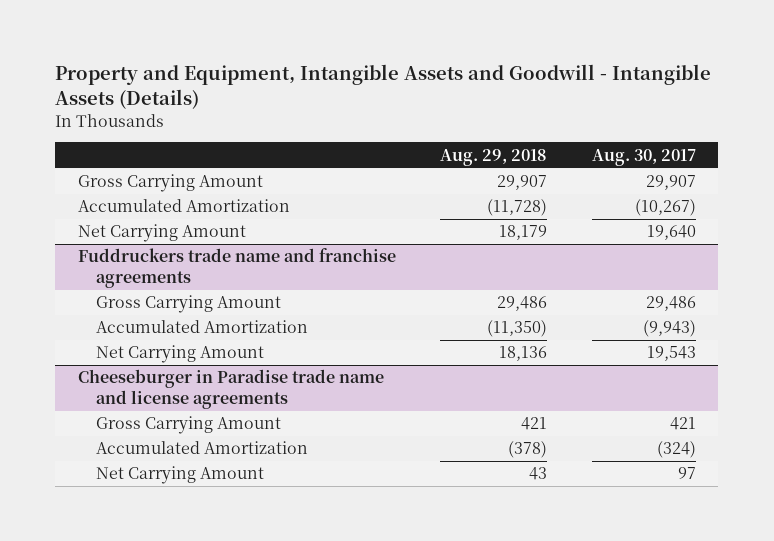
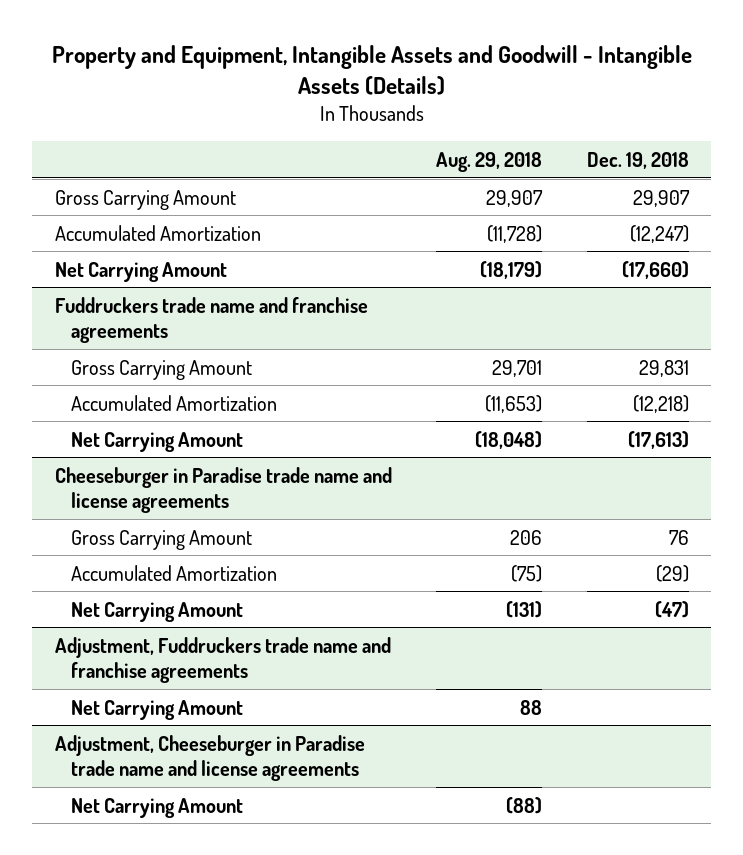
- | Aug. 29, 2018 | Aug. 30, 2017
+ | Aug. 29, 2018 | Dec. 19, 2018
- Net Carrying Amount | 18,179 | 19,640
+ Net Carrying Amount | (18,179) | (17,660)
@ Fuddruckers trade name and franchise agreements
- Gross Carrying Amount | 29,486 | 29,486
- Accumulated Amortization | (11,350) | (9,943)
- Net Carrying Amount | 18,136 | 19,543
+ Gross Carrying Amount | 29,701 | 29,831
+ Accumulated Amortization | (11,653) | (12,218)
+ Net Carrying Amount | (18,048) | (17,613)
@ Cheeseburger in Paradise trade name and license agreements
- Gross Carrying Amount | 421 | 421
- Accumulated Amortization | (378) | (324)
- Net Carrying Amount | 43 | 97
+ Gross Carrying Amount | 206 | 76
+ Accumulated Amortization | (75) | (29)
+ Net Carrying Amount | (131) | (47)
+ Adjustment, Fuddruckers trade name and franchise agreements
+ Net Carrying Amount | 88 |
+ Adjustment, Cheeseburger in Paradise trade name and license agreements
+ Net Carrying Amount | (88) |

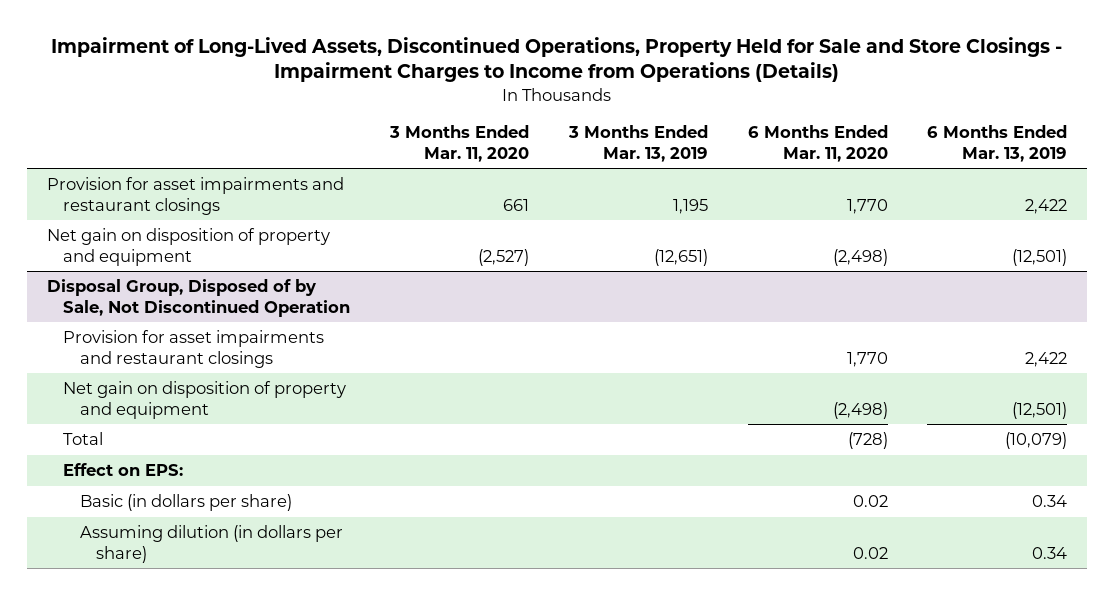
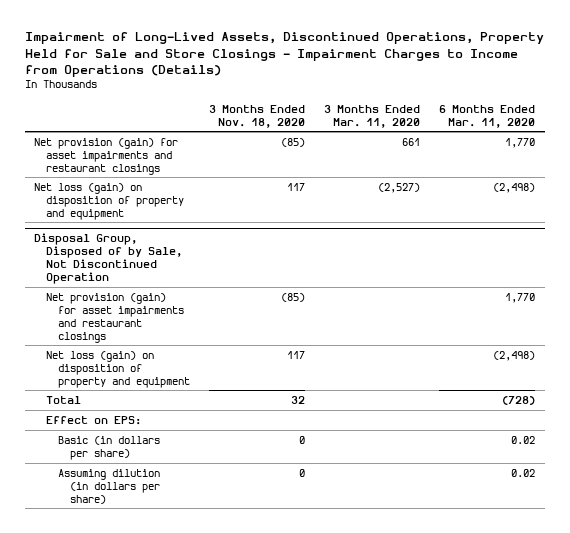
- | 3 Months Ended Mar. 11, 2020 | 3 Months Ended Mar. 13, 2019 | 6 Months Ended Mar. 11, 2020 | 6 Months Ended Mar. 13, 2019
+ | 3 Months Ended Nov. 18, 2020 | 3 Months Ended Mar. 11, 2020 | 6 Months Ended Mar. 11, 2020
- Provision for asset impairments and restaurant closings | 661 | 1,195 | 1,770 | 2,422
- Net gain on disposition of property and equipment | (2,527) | (12,651) | (2,498) | (12,501)
+ Net provision (gain) for asset impairments and restaurant closings | (85) | 661 | 1,770
+ Net loss (gain) on disposition of property and equipment | 117 | (2,527) | (2,498)
@ Disposal Group, Disposed of by Sale, Not Discontinued Operation
- Provision for asset impairments and restaurant closings | | | 1,770 | 2,422
- Net gain on disposition of property and equipment | | | (2,498) | (12,501)
+ Net provision (gain) for asset impairments and restaurant closings | (85) | | 1,770
+ Net loss (gain) on disposition of property and equipment | 117 | | (2,498)

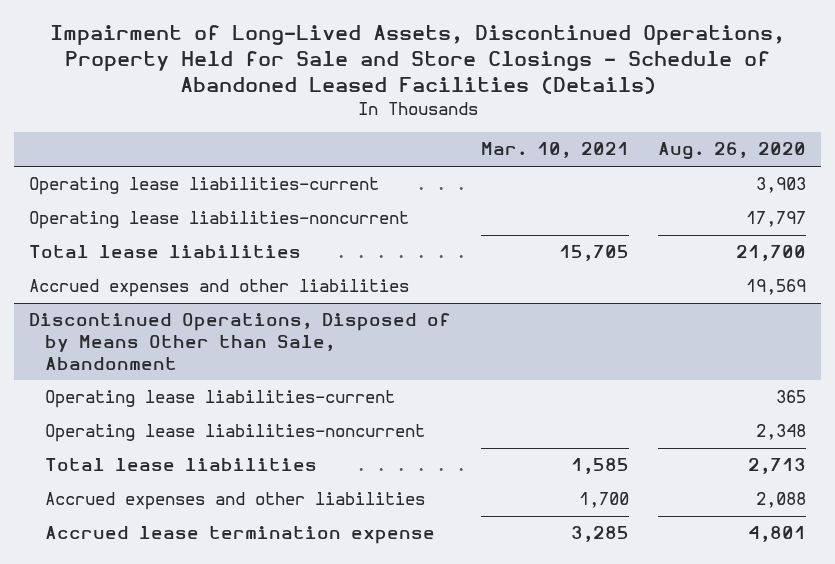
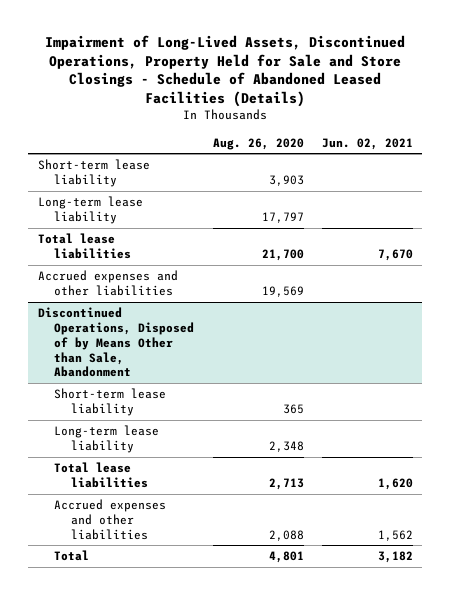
- | Mar. 10, 2021 | Aug. 26, 2020
+ | Aug. 26, 2020 | Jun. 02, 2021
- Operating lease liabilities-current | | 3,903
- Operating lease liabilities-noncurrent | | 17,797
+ Short-term lease liability | 3,903 |
+ Long-term lease liability | 17,797 |
@ Discontinued Operations, Disposed of by Means Other than Sale, Abandonment
- Operating lease liabilities-current | | 365
- Operating lease liabilities-noncurrent | | 2,348
+ Short-term lease liability | 365 |
+ Long-term lease liability | 2,348 |
- Accrued lease termination expense | 3,285 | 4,801
+ Total | 4,801 | 3,182

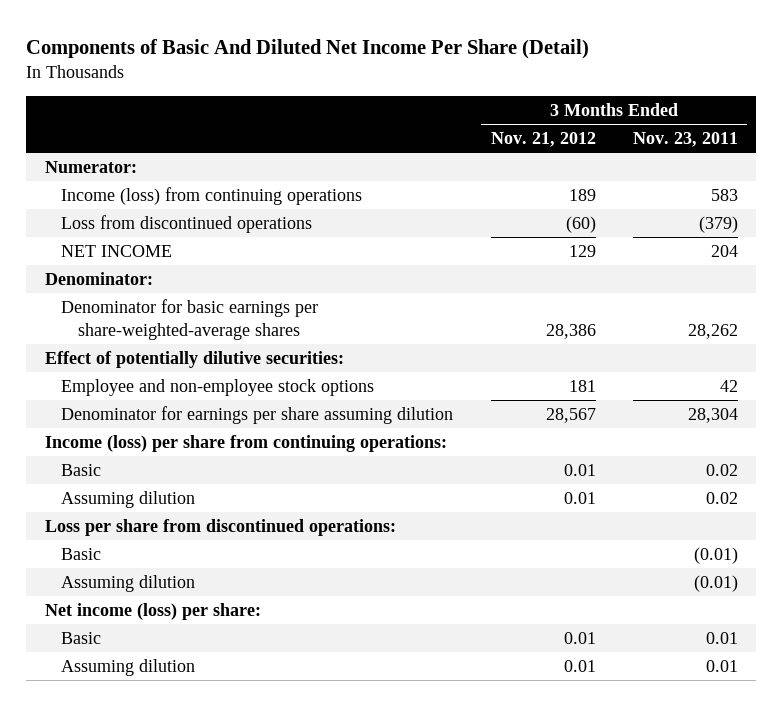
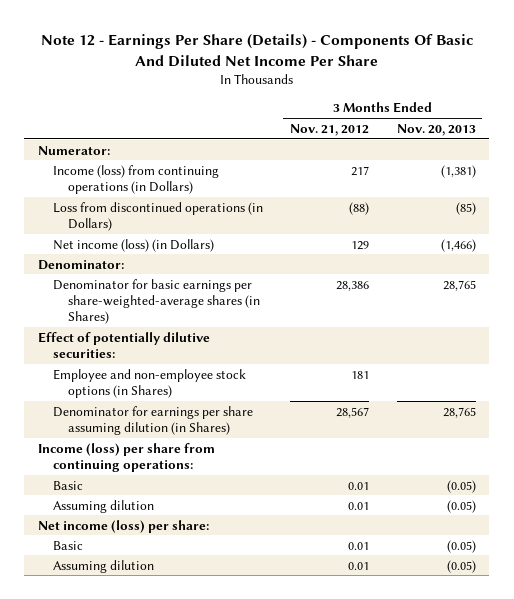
- Components of Basic And Diluted Net Income Per Share (Detail)
+ Note 12 - Earnings Per Share (Details) - Components Of Basic And Diluted Net Income Per Share
- | 3 Months Ended Nov. 21, 2012 | 3 Months Ended Nov. 23, 2011
+ | 3 Months Ended Nov. 21, 2012 | 3 Months Ended Nov. 20, 2013
- Income (loss) from continuing operations | 189 | 583
- Loss from discontinued operations | (60) | (379)
- NET INCOME | 129 | 204
+ Income (loss) from continuing operations (in Dollars) | 217 | (1,381)
+ Loss from discontinued operations (in Dollars) | (88) | (85)
+ Net income (loss) (in Dollars) | 129 | (1,466)
- Denominator for basic earnings per share-weighted-average shares | 28,386 | 28,262
+ Denominator for basic earnings per share-weighted-average shares (in Shares) | 28,386 | 28,765
- Employee and non-employee stock options | 181 | 42
- Denominator for earnings per share assuming dilution | 28,567 | 28,304
+ Employee and non-employee stock options (in Shares) | 181 |
+ Denominator for earnings per share assuming dilution (in Shares) | 28,567 | 28,765
- Loss per share from discontinued operations:
- Basic | | (0.01)
- Assuming dilution | | (0.01)

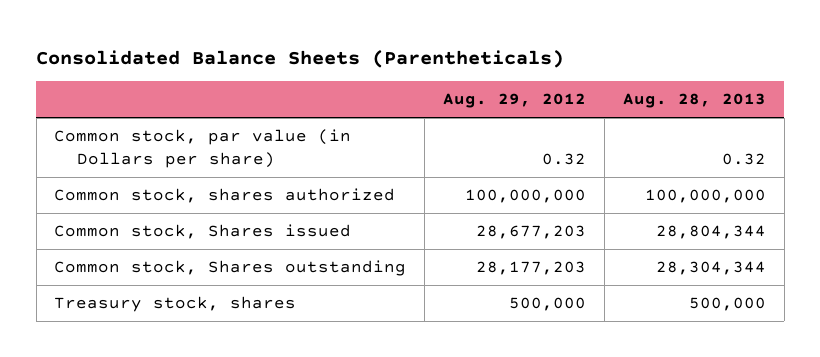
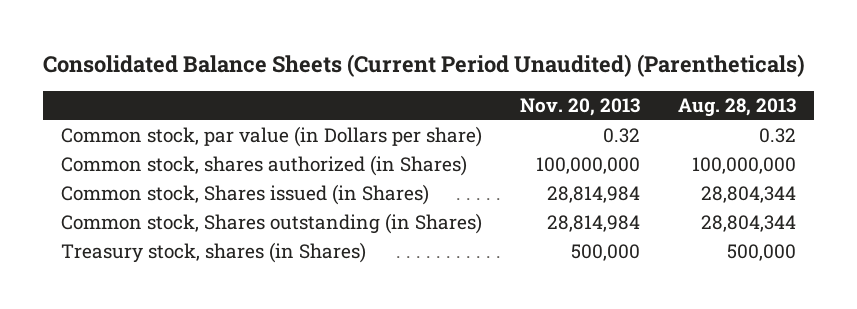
- Consolidated Balance Sheets (Parentheticals)
+ Consolidated Balance Sheets (Current Period Unaudited) (Parentheticals)
- | Aug. 29, 2012 | Aug. 28, 2013
+ | Nov. 20, 2013 | Aug. 28, 2013
- Common stock, shares authorized | 100,000,000 | 100,000,000
- Common stock, Shares issued | 28,677,203 | 28,804,344
- Common stock, Shares outstanding | 28,177,203 | 28,304,344
- Treasury stock, shares | 500,000 | 500,000
+ Common stock, shares authorized (in Shares) | 100,000,000 | 100,000,000
+ Common stock, Shares issued (in Shares) | 28,814,984 | 28,804,344
+ Common stock, Shares outstanding (in Shares) | 28,814,984 | 28,804,344
+ Treasury stock, shares (in Shares) | 500,000 | 500,000

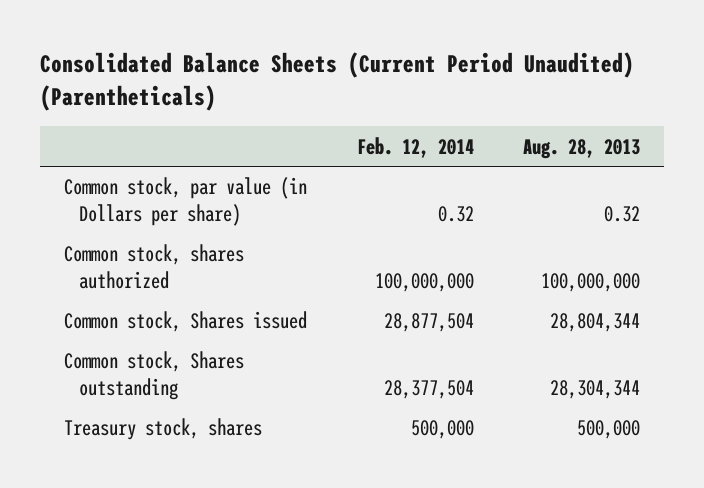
- | Nov. 20, 2013 | Aug. 28, 2013
+ | Feb. 12, 2014 | Aug. 28, 2013
- Common stock, shares authorized (in Shares) | 100,000,000 | 100,000,000
- Common stock, Shares issued (in Shares) | 28,814,984 | 28,804,344
- Common stock, Shares outstanding (in Shares) | 28,814,984 | 28,804,344
- Treasury stock, shares (in Shares) | 500,000 | 500,000
+ Common stock, shares authorized | 100,000,000 | 100,000,000
+ Common stock, Shares issued | 28,877,504 | 28,804,344
+ Common stock, Shares outstanding | 28,377,504 | 28,304,344
+ Treasury stock, shares | 500,000 | 500,000

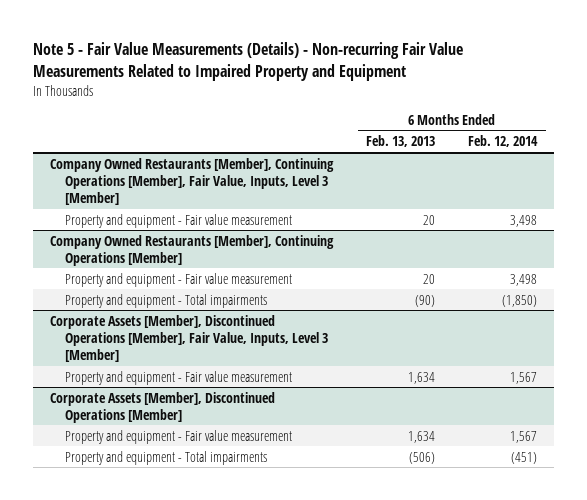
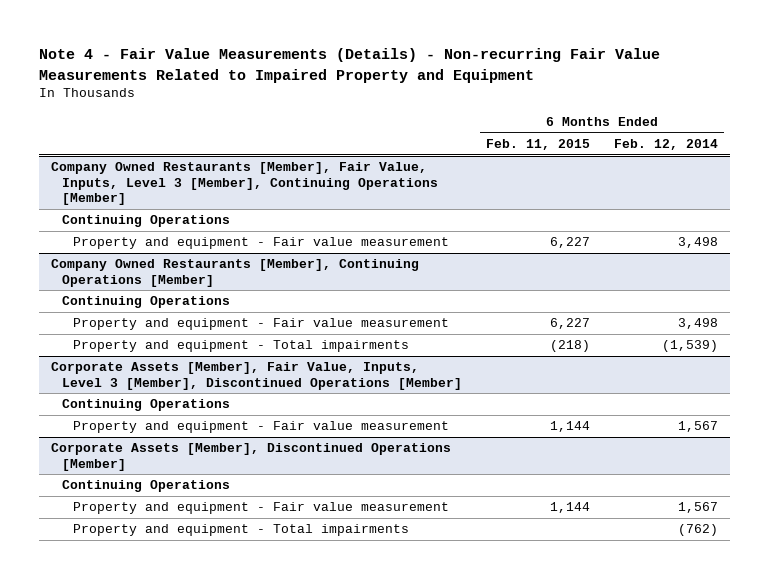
- Note 5 - Fair Value Measurements (Details) - Non-recurring Fair Value Measurements Related to Impaired Property and Equipment
+ Note 4 - Fair Value Measurements (Details) - Non-recurring Fair Value Measurements Related to Impaired Property and Equipment
- | 6 Months Ended Feb. 13, 2013 | 6 Months Ended Feb. 12, 2014
+ | 6 Months Ended Feb. 11, 2015 | 6 Months Ended Feb. 12, 2014
- Company Owned Restaurants [Member], Continuing Operations [Member], Fair Value, Inputs, Level 3 [Member]
+ Company Owned Restaurants [Member], Fair Value, Inputs, Level 3 [Member], Continuing Operations [Member]
+ Continuing Operations
@ Company Owned Restaurants [Member], Continuing Operations [Member]
+ Continuing Operations
- Property and equipment - Total impairments | (90) | (1,850)
- Corporate Assets [Member], Discontinued Operations [Member], Fair Value, Inputs, Level 3 [Member]
@ Company Owned Restaurants [Member], Continuing Operations [Member]
+ Property and equipment - Total impairments | (218) | (1,539)
+ Corporate Assets [Member], Fair Value, Inputs, Level 3 [Member], Discontinued Operations [Member]
+ Continuing Operations
@ Corporate Assets [Member], Discontinued Operations [Member]
+ Continuing Operations
- Property and equipment - Total impairments | (506) | (451)
+ Property and equipment - Total impairments | | (762)

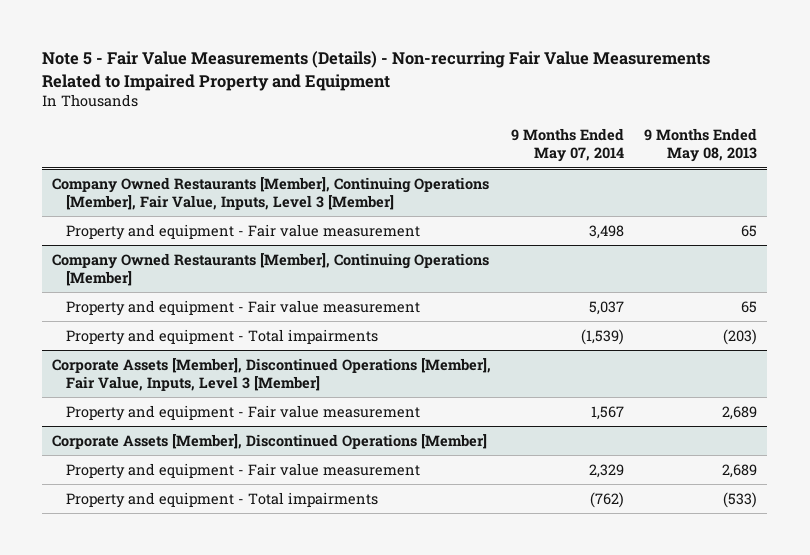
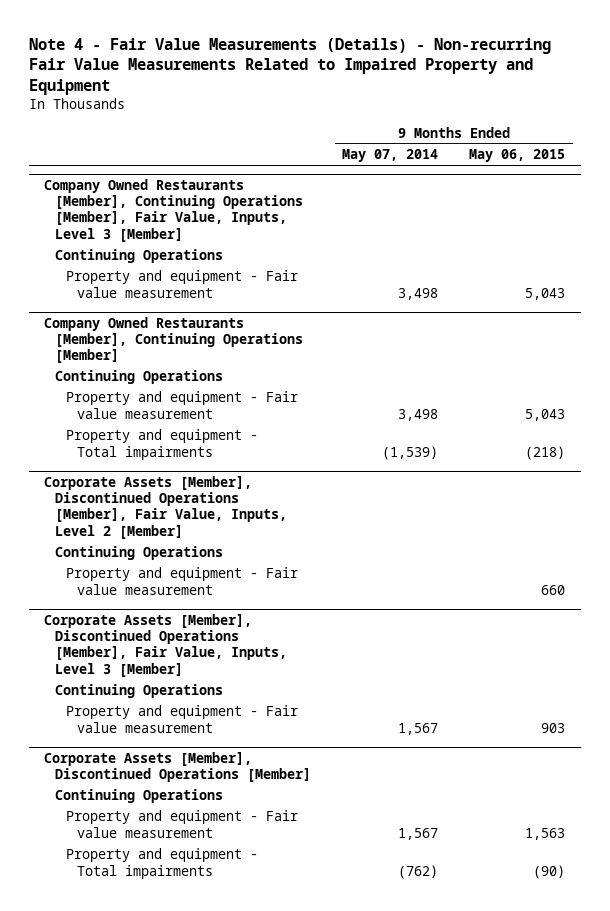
- Note 5 - Fair Value Measurements (Details) - Non-recurring Fair Value Measurements Related to Impaired Property and Equipment
+ Note 4 - Fair Value Measurements (Details) - Non-recurring Fair Value Measurements Related to Impaired Property and Equipment
- | 9 Months Ended May 07, 2014 | 9 Months Ended May 08, 2013
+ | 9 Months Ended May 07, 2014 | 9 Months Ended May 06, 2015
@ Company Owned Restaurants [Member], Continuing Operations [Member], Fair Value, Inputs, Level 3 [Member]
+ Continuing Operations
@ Company Owned Restaurants [Member], Continuing Operations [Member]
- Property and equipment - Fair value measurement | 5,037 | 65
+ Continuing Operations
+ Property and equipment - Fair value measurement | 3,498 | 5,043
+ Corporate Assets [Member], Discontinued Operations [Member], Fair Value, Inputs, Level 2 [Member]
+ Continuing Operations
+ Property and equipment - Fair value measurement | | 660
@ Corporate Assets [Member], Discontinued Operations [Member], Fair Value, Inputs, Level 3 [Member]
+ Continuing Operations
@ Corporate Assets [Member], Discontinued Operations [Member]
- Property and equipment - Fair value measurement | 2,329 | 2,689
+ Continuing Operations
+ Property and equipment - Fair value measurement | 1,567 | 1,563

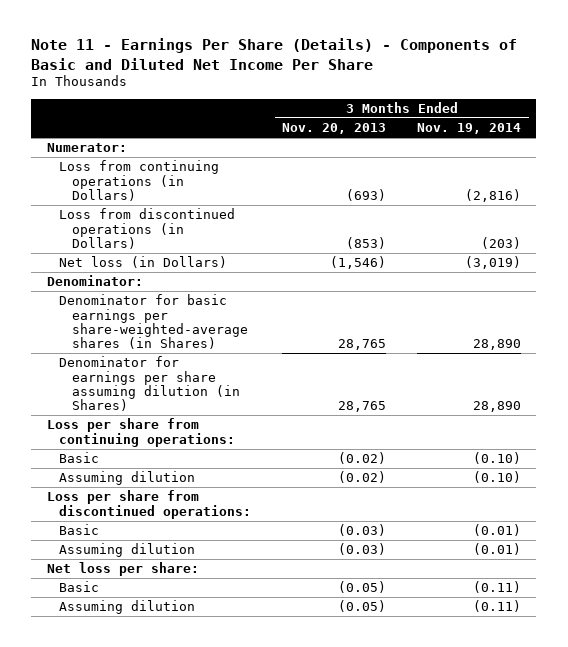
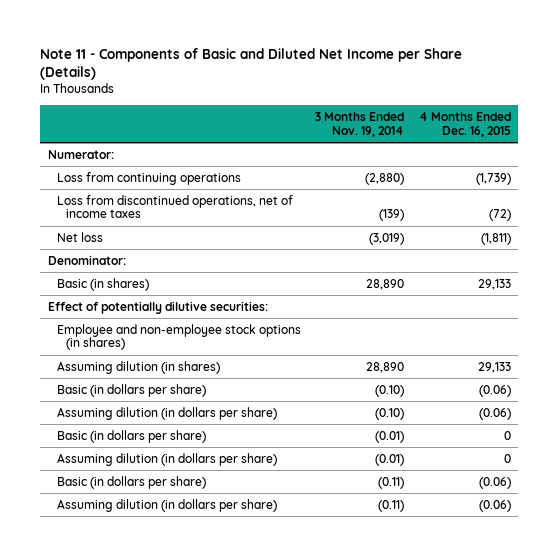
- Note 11 - Earnings Per Share (Details) - Components of Basic and Diluted Net Income Per Share
+ Note 11 - Components of Basic and Diluted Net Income per Share (Details)
- | 3 Months Ended Nov. 20, 2013 | 3 Months Ended Nov. 19, 2014
+ | 3 Months Ended Nov. 19, 2014 | 4 Months Ended Dec. 16, 2015
- Loss from continuing operations (in Dollars) | (693) | (2,816)
- Loss from discontinued operations (in Dollars) | (853) | (203)
- Net loss (in Dollars) | (1,546) | (3,019)
+ Loss from continuing operations | (2,880) | (1,739)
+ Loss from discontinued operations, net of income taxes | (139) | (72)
+ Net loss | (3,019) | (1,811)
- Denominator for basic earnings per share-weighted-average shares (in Shares) | 28,765 | 28,890
- Denominator for earnings per share assuming dilution (in Shares) | 28,765 | 28,890
- Loss per share from continuing operations:
- Basic | (0.02) | (0.10)
- Assuming dilution | (0.02) | (0.10)
- Loss per share from discontinued operations:
- Basic | (0.03) | (0.01)
- Assuming dilution | (0.03) | (0.01)
- Net loss per share:
- Basic | (0.05) | (0.11)
- Assuming dilution | (0.05) | (0.11)
+ Basic (in shares) | 28,890 | 29,133
+ Effect of potentially dilutive securities:
+ Employee and non-employee stock options (in shares)
+ Assuming dilution (in shares) | 28,890 | 29,133
+ Basic (in dollars per share) | (0.10) | (0.06)
+ Assuming dilution (in dollars per share) | (0.10) | (0.06)
+ Basic (in dollars per share) | (0.01) | 0
+ Assuming dilution (in dollars per share) | (0.01) | 0
+ Basic (in dollars per share) | (0.11) | (0.06)
+ Assuming dilution (in dollars per share) | (0.11) | (0.06)

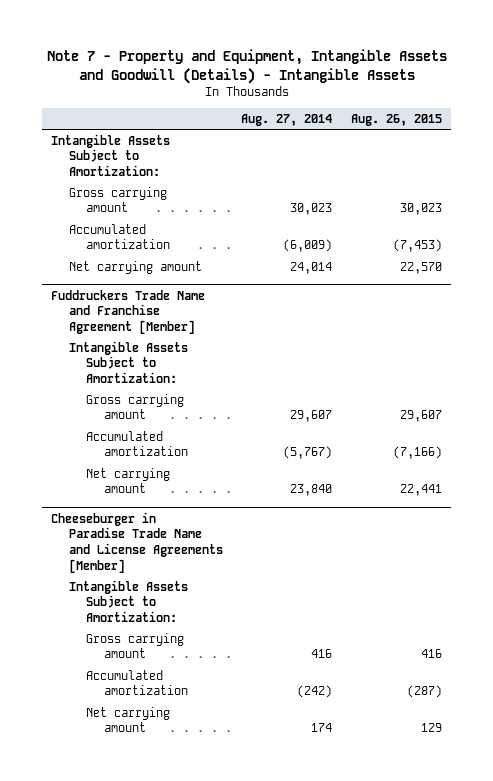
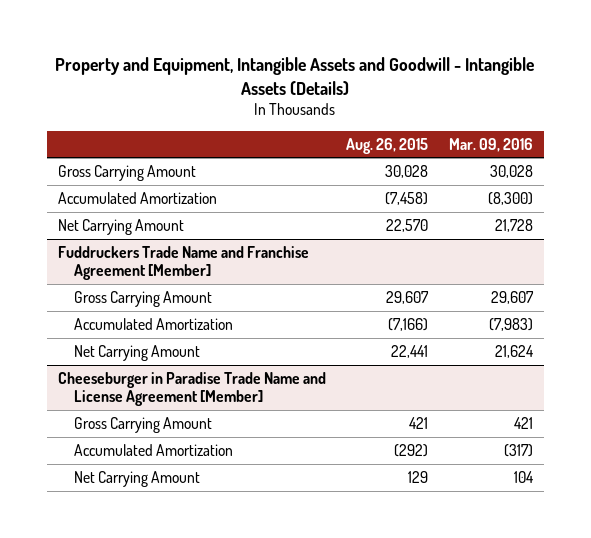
- Note 7 - Property and Equipment, Intangible Assets and Goodwill (Details) - Intangible Assets
+ Property and Equipment, Intangible Assets and Goodwill - Intangible Assets (Details)
- | Aug. 27, 2014 | Aug. 26, 2015
+ | Aug. 26, 2015 | Mar. 09, 2016
- Intangible Assets Subject to Amortization:
- Gross carrying amount | 30,023 | 30,023
- Accumulated amortization | (6,009) | (7,453)
- Net carrying amount | 24,014 | 22,570
+ Gross Carrying Amount | 30,028 | 30,028
+ Accumulated Amortization | (7,458) | (8,300)
+ Net Carrying Amount | 22,570 | 21,728
@ Fuddruckers Trade Name and Franchise Agreement [Member]
- Intangible Assets Subject to Amortization:
- Gross carrying amount | 29,607 | 29,607
- Accumulated amortization | (5,767) | (7,166)
- Net carrying amount | 23,840 | 22,441
- Cheeseburger in Paradise Trade Name and License Agreements [Member]
- Intangible Assets Subject to Amortization:
- Gross carrying amount | 416 | 416
- Accumulated amortization | (242) | (287)
- Net carrying amount | 174 | 129
@ Fuddruckers Trade Name and Franchise Agreement [Member]
+ Gross Carrying Amount | 29,607 | 29,607
+ Accumulated Amortization | (7,166) | (7,983)
+ Net Carrying Amount | 22,441 | 21,624
+ Cheeseburger in Paradise Trade Name and License Agreement [Member]
+ Gross Carrying Amount | 421 | 421
+ Accumulated Amortization | (292) | (317)
+ Net Carrying Amount | 129 | 104

